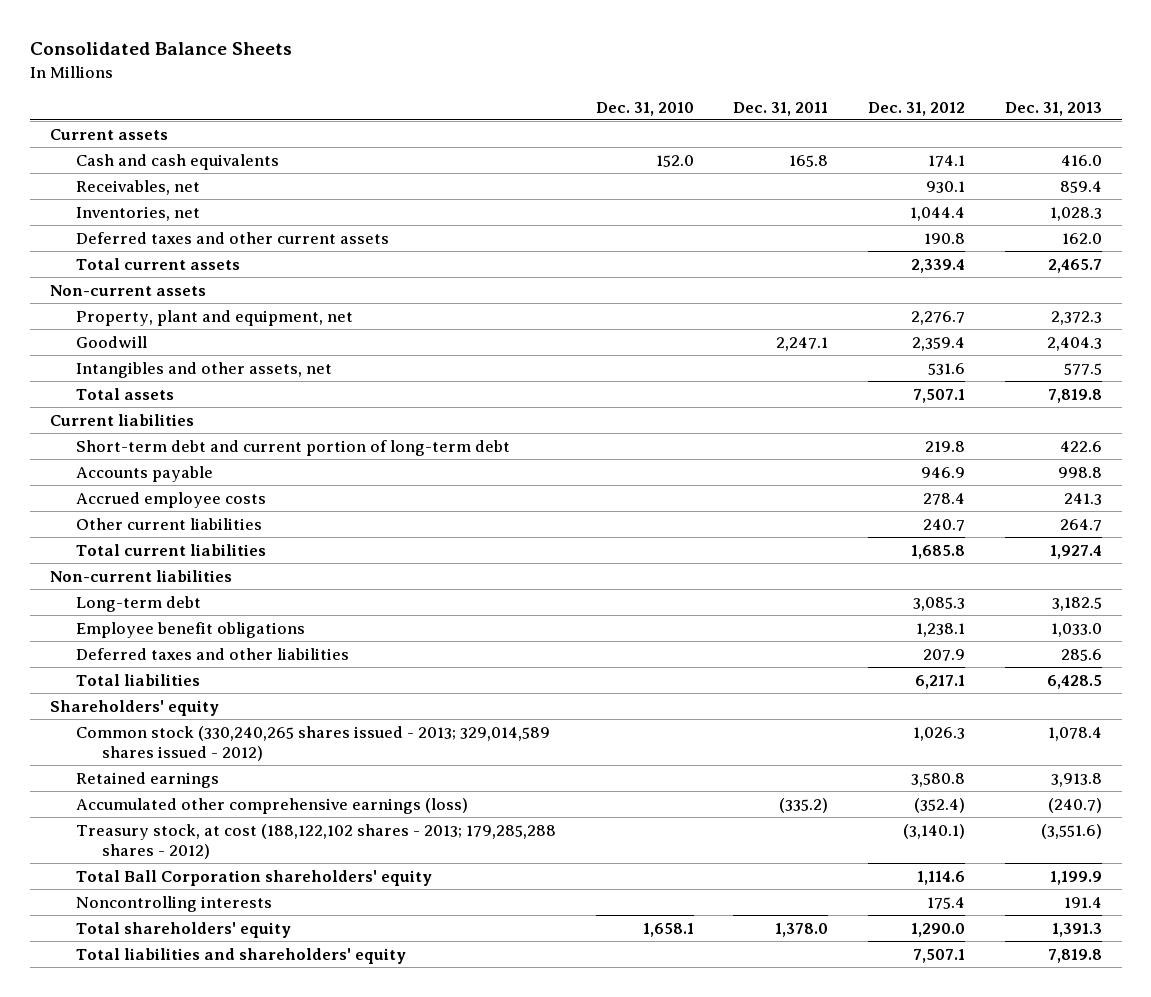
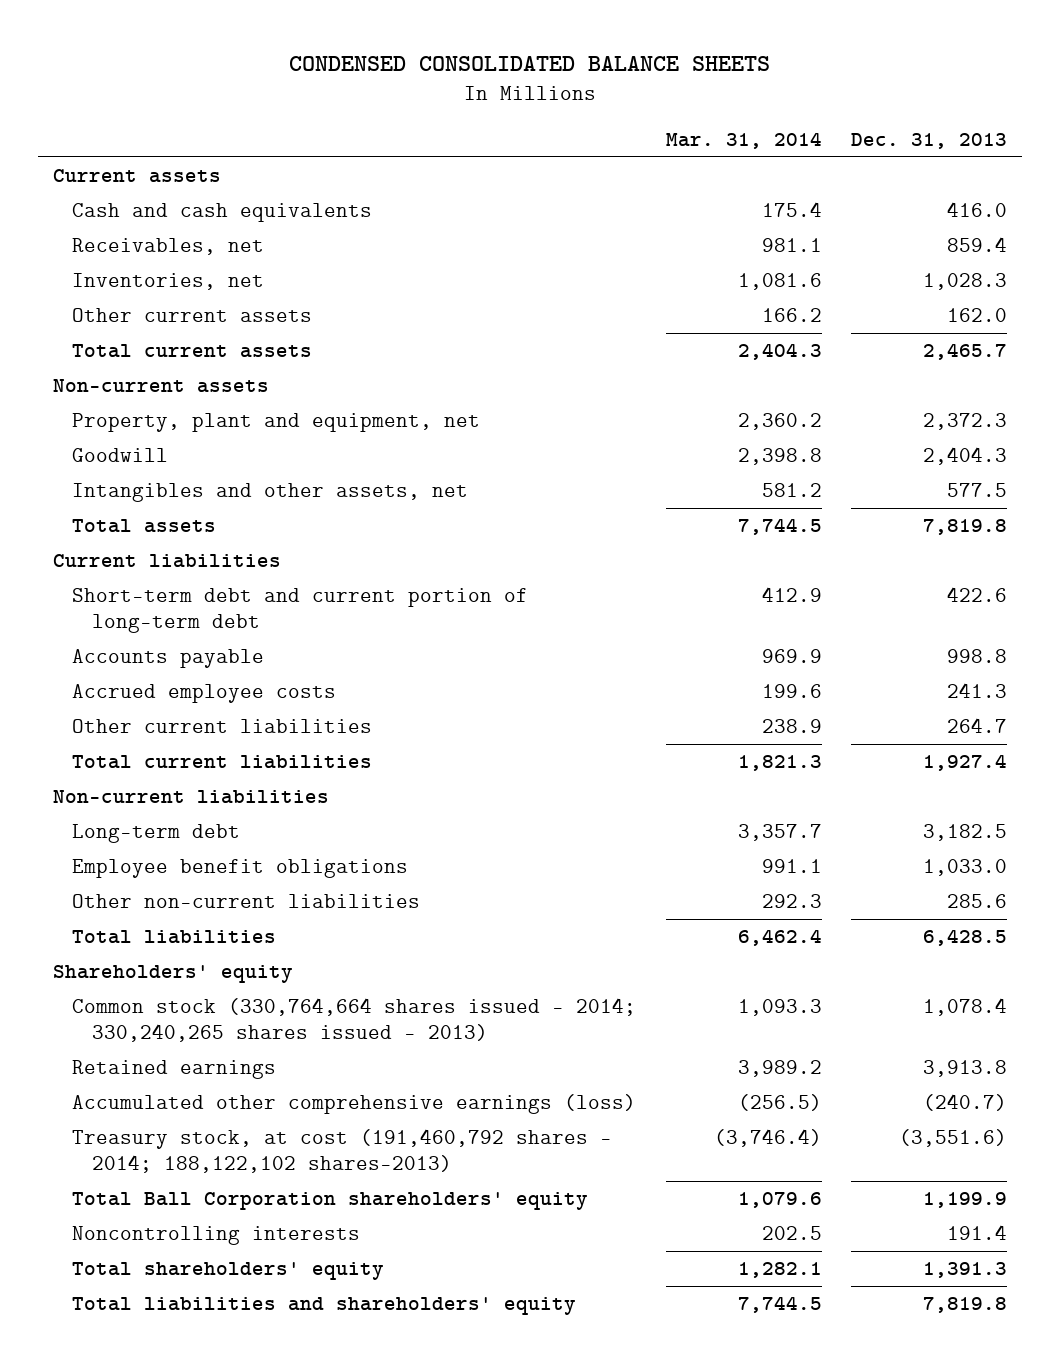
- Consolidated Balance Sheets
+ CONDENSED CONSOLIDATED BALANCE SHEETS
- | Dec. 31, 2010 | Dec. 31, 2011 | Dec. 31, 2012 | Dec. 31, 2013
+ | Mar. 31, 2014 | Dec. 31, 2013
- Deferred taxes and other current assets | | | 190.8 | 162.0
+ Other current assets | 166.2 | 162.0
- Deferred taxes and other liabilities | | | 207.9 | 285.6
+ Other non-current liabilities | 292.3 | 285.6
- Common stock (330,240,265 shares issued - 2013; 329,014,589 shares issued - 2012) | | | 1,026.3 | 1,078.4
+ Common stock (330,764,664 shares issued - 2014; 330,240,265 shares issued - 2013) | 1,093.3 | 1,078.4
- Treasury stock, at cost (188,122,102 shares - 2013; 179,285,288 shares - 2012) | | | (3,140.1) | (3,551.6)
+ Treasury stock, at cost (191,460,792 shares - 2014; 188,122,102 shares-2013) | (3,746.4) | (3,551.6)

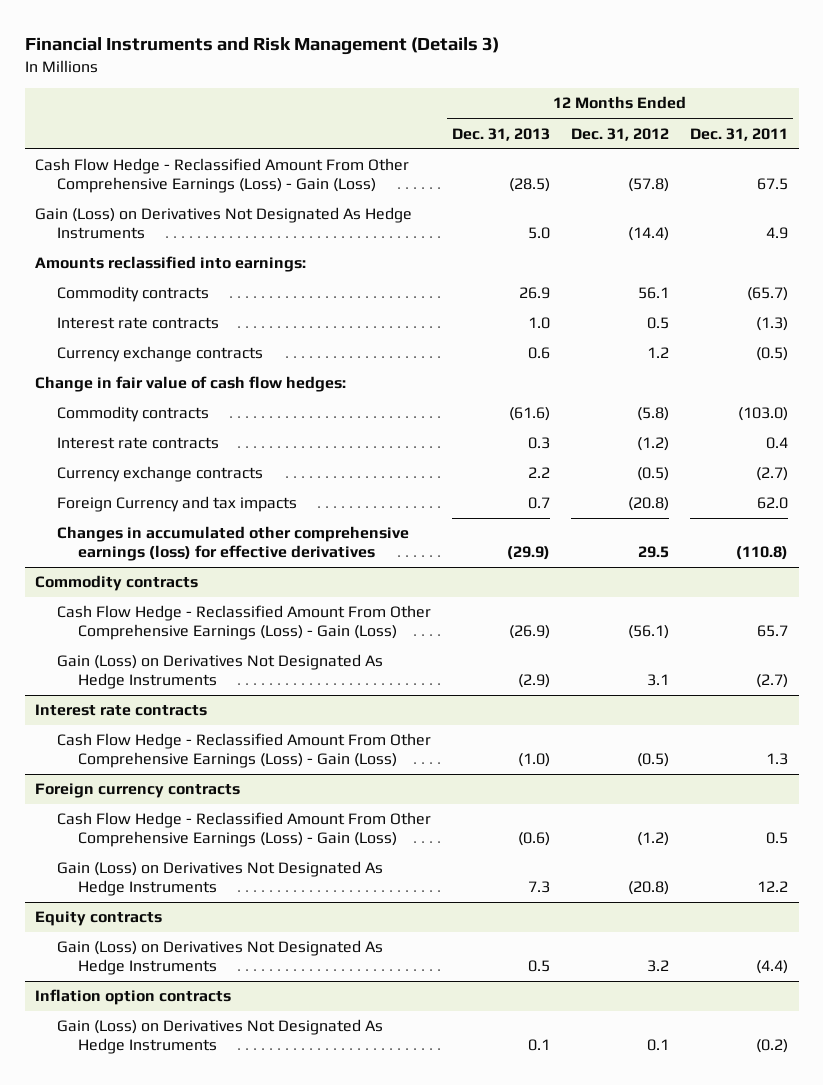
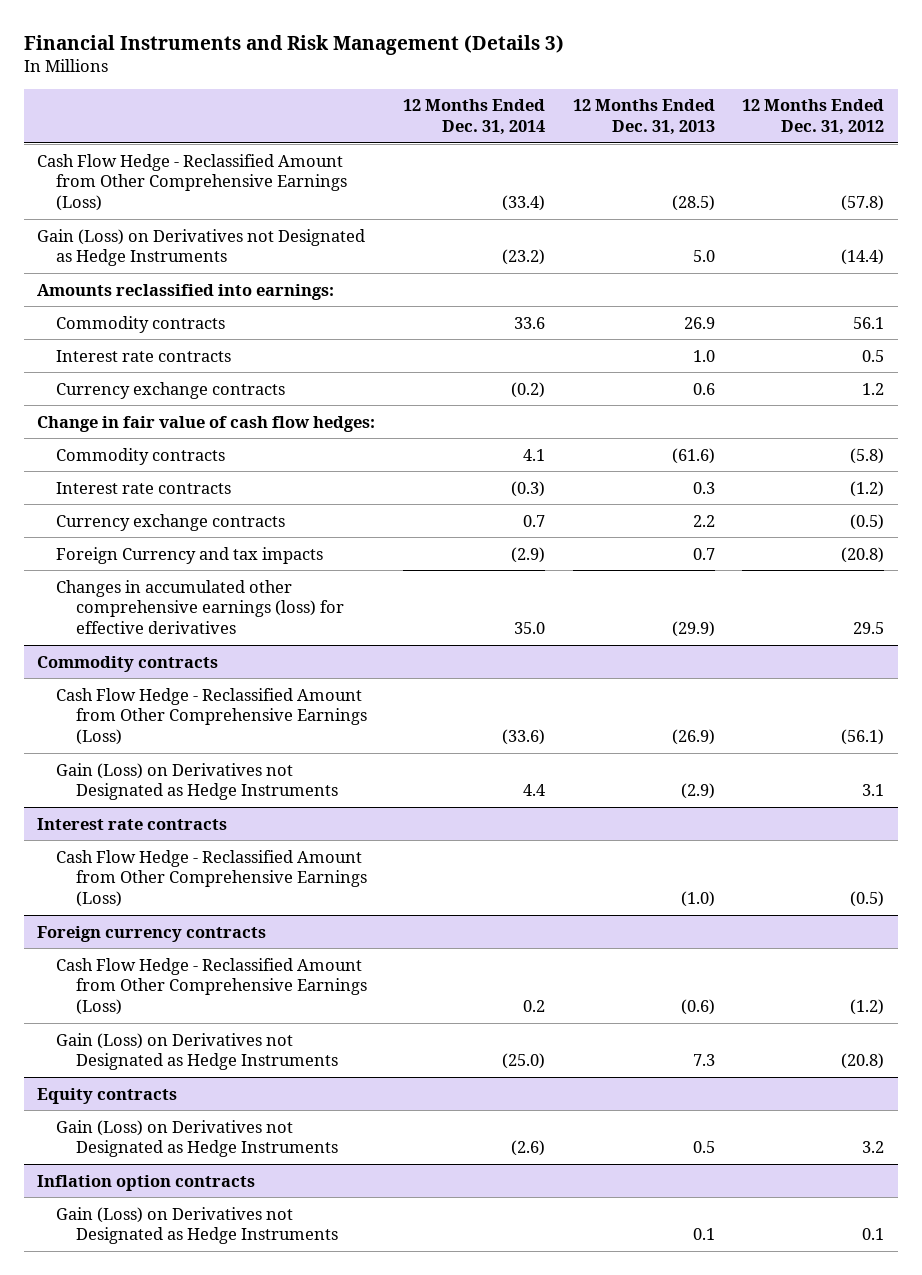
- | 12 Months Ended Dec. 31, 2013 | 12 Months Ended Dec. 31, 2012 | 12 Months Ended Dec. 31, 2011
+ | 12 Months Ended Dec. 31, 2014 | 12 Months Ended Dec. 31, 2013 | 12 Months Ended Dec. 31, 2012
- Cash Flow Hedge - Reclassified Amount From Other Comprehensive Earnings (Loss) - Gain (Loss) | (28.5) | (57.8) | 67.5
- Gain (Loss) on Derivatives Not Designated As Hedge Instruments | 5.0 | (14.4) | 4.9
+ Cash Flow Hedge - Reclassified Amount from Other Comprehensive Earnings (Loss) | (33.4) | (28.5) | (57.8)
+ Gain (Loss) on Derivatives not Designated as Hedge Instruments | (23.2) | 5.0 | (14.4)
@ Commodity contracts
- Cash Flow Hedge - Reclassified Amount From Other Comprehensive Earnings (Loss) - Gain (Loss) | (26.9) | (56.1) | 65.7
- Gain (Loss) on Derivatives Not Designated As Hedge Instruments | (2.9) | 3.1 | (2.7)
+ Cash Flow Hedge - Reclassified Amount from Other Comprehensive Earnings (Loss) | (33.6) | (26.9) | (56.1)
+ Gain (Loss) on Derivatives not Designated as Hedge Instruments | 4.4 | (2.9) | 3.1
@ Interest rate contracts
- Cash Flow Hedge - Reclassified Amount From Other Comprehensive Earnings (Loss) - Gain (Loss) | (1.0) | (0.5) | 1.3
+ Cash Flow Hedge - Reclassified Amount from Other Comprehensive Earnings (Loss) | | (1.0) | (0.5)
@ Foreign currency contracts
- Cash Flow Hedge - Reclassified Amount From Other Comprehensive Earnings (Loss) - Gain (Loss) | (0.6) | (1.2) | 0.5
- Gain (Loss) on Derivatives Not Designated As Hedge Instruments | 7.3 | (20.8) | 12.2
+ Cash Flow Hedge - Reclassified Amount from Other Comprehensive Earnings (Loss) | 0.2 | (0.6) | (1.2)
+ Gain (Loss) on Derivatives not Designated as Hedge Instruments | (25.0) | 7.3 | (20.8)
@ Equity contracts
- Gain (Loss) on Derivatives Not Designated As Hedge Instruments | 0.5 | 3.2 | (4.4)
+ Gain (Loss) on Derivatives not Designated as Hedge Instruments | (2.6) | 0.5 | 3.2
@ Inflation option contracts
- Gain (Loss) on Derivatives Not Designated As Hedge Instruments | 0.1 | 0.1 | (0.2)
+ Gain (Loss) on Derivatives not Designated as Hedge Instruments | | 0.1 | 0.1

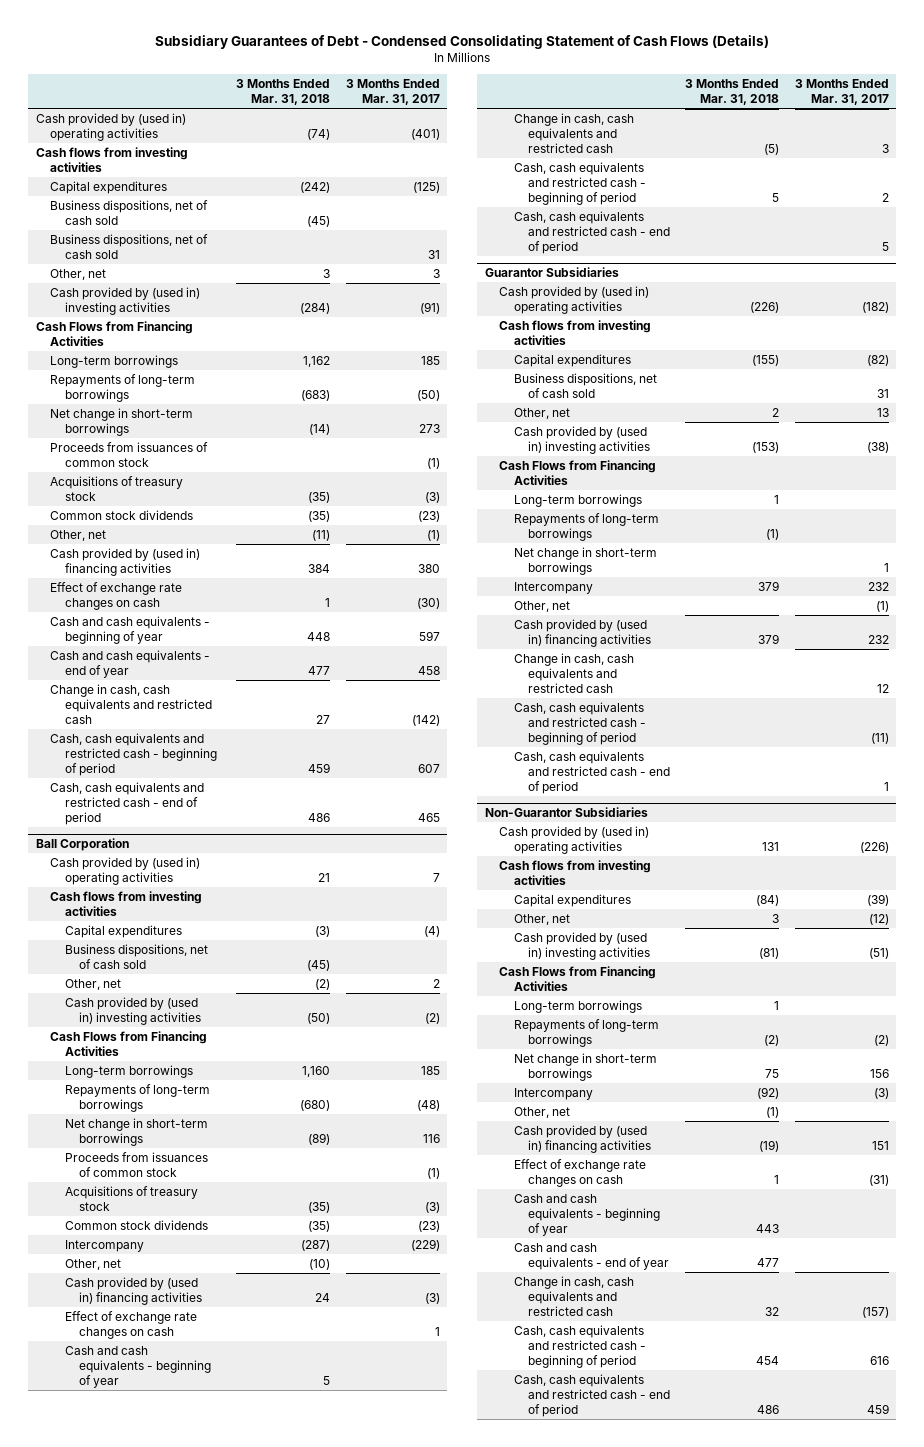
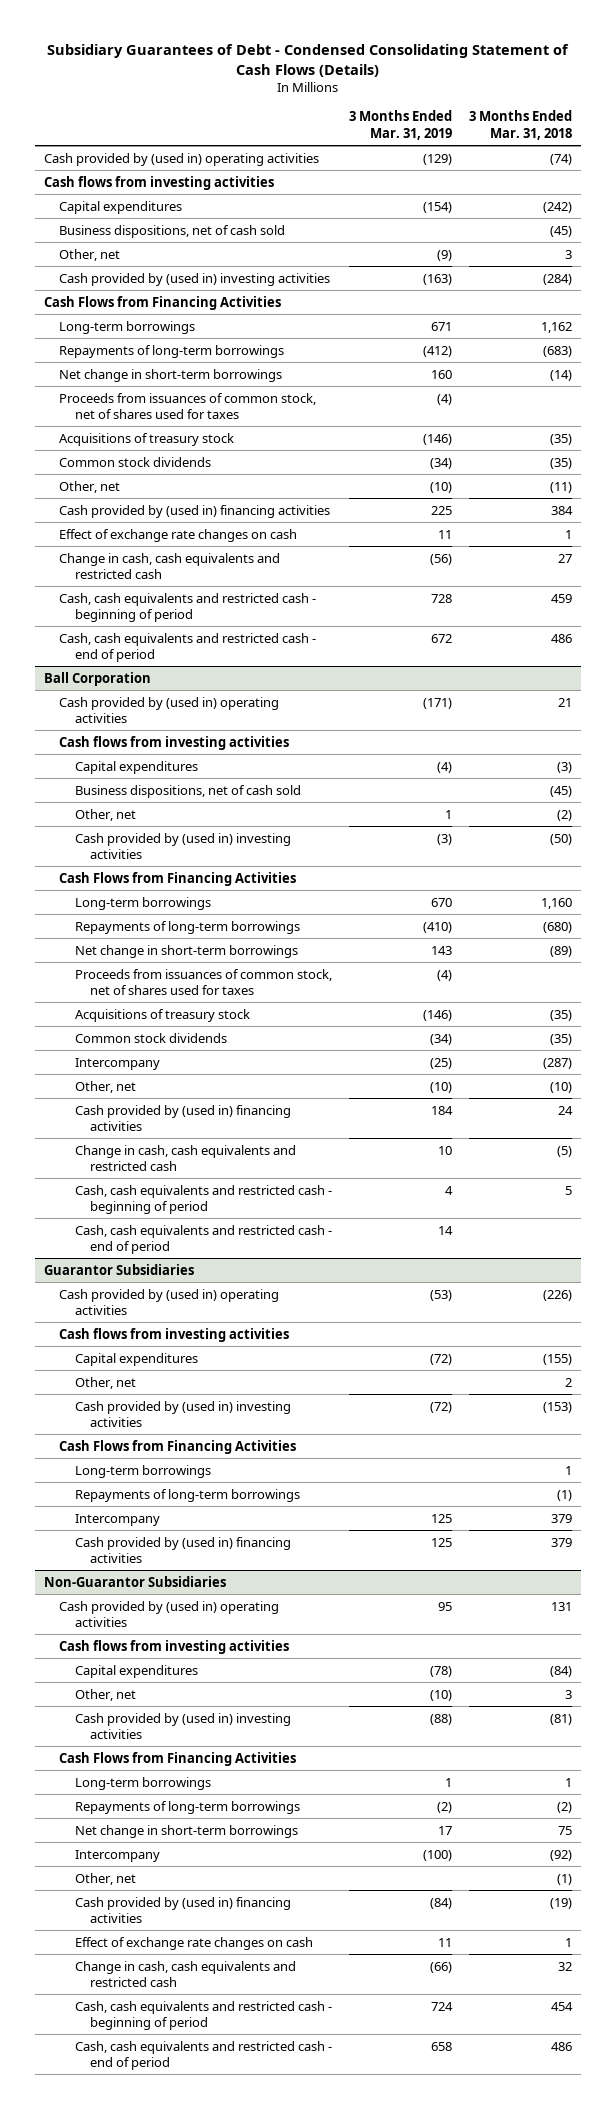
- | 3 Months Ended Mar. 31, 2018 | 3 Months Ended Mar. 31, 2017
+ | 3 Months Ended Mar. 31, 2019 | 3 Months Ended Mar. 31, 2018
- Business dispositions, net of cash sold | | 31
- Proceeds from issuances of common stock | | (1)
+ Proceeds from issuances of common stock, net of shares used for taxes | (4) |
- Cash and cash equivalents - beginning of year | 448 | 597
- Cash and cash equivalents - end of year | 477 | 458
@ Ball Corporation
- Proceeds from issuances of common stock | | (1)
+ Proceeds from issuances of common stock, net of shares used for taxes | (4) |
- Effect of exchange rate changes on cash | | 1
- Cash and cash equivalents - beginning of year | 5 |
@ Guarantor Subsidiaries
- Business dispositions, net of cash sold | | 31
- Net change in short-term borrowings | | 1
- Other, net | | (1)
- Change in cash, cash equivalents and restricted cash | | 12
- Cash, cash equivalents and restricted cash - beginning of period | | (11)
- Cash, cash equivalents and restricted cash - end of period | | 1
@ Non-Guarantor Subsidiaries
- Cash and cash equivalents - beginning of year | 443 |
- Cash and cash equivalents - end of year | 477 |

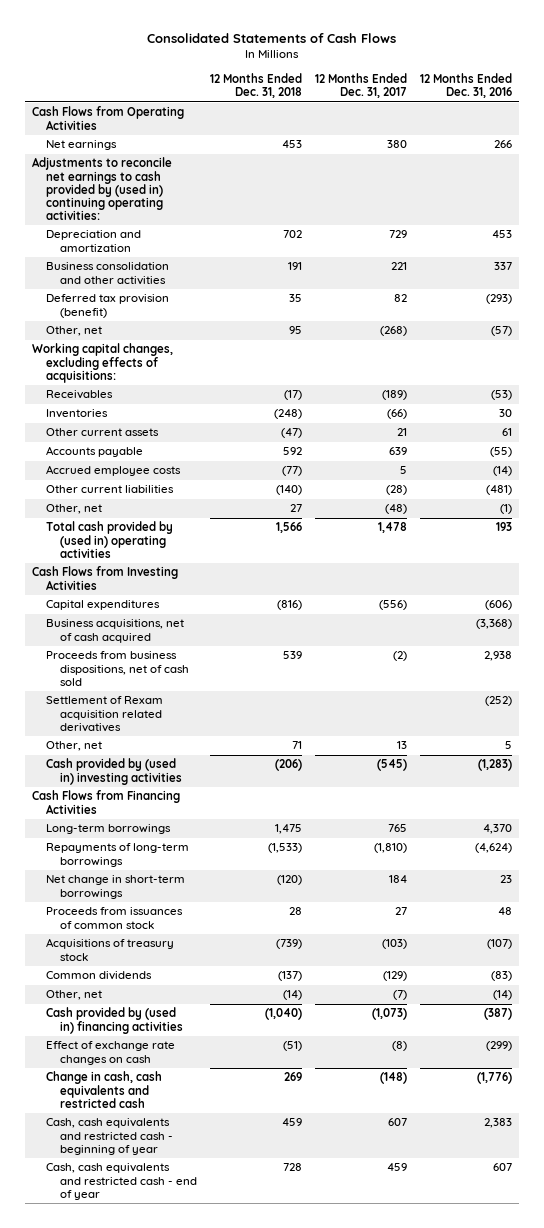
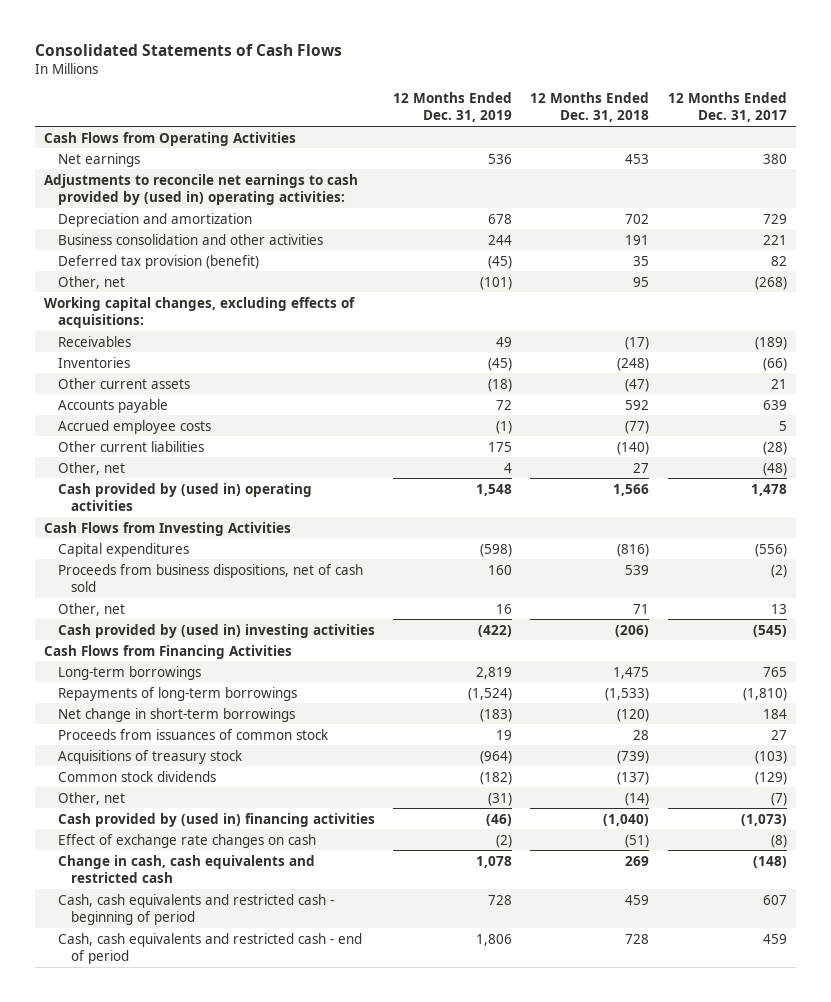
- | 12 Months Ended Dec. 31, 2018 | 12 Months Ended Dec. 31, 2017 | 12 Months Ended Dec. 31, 2016
+ | 12 Months Ended Dec. 31, 2019 | 12 Months Ended Dec. 31, 2018 | 12 Months Ended Dec. 31, 2017
- Adjustments to reconcile net earnings to cash provided by (used in) continuing operating activities:
+ Adjustments to reconcile net earnings to cash provided by (used in) operating activities:
- Total cash provided by (used in) operating activities | 1,566 | 1,478 | 193
+ Cash provided by (used in) operating activities | 1,548 | 1,566 | 1,478
- Business acquisitions, net of cash acquired | | | (3,368)
- Settlement of Rexam acquisition related derivatives | | | (252)
- Common dividends | (137) | (129) | (83)
+ Common stock dividends | (182) | (137) | (129)
- Cash, cash equivalents and restricted cash - beginning of year | 459 | 607 | 2,383
- Cash, cash equivalents and restricted cash - end of year | 728 | 459 | 607
+ Cash, cash equivalents and restricted cash - beginning of period | 728 | 459 | 607
+ Cash, cash equivalents and restricted cash - end of period | 1,806 | 728 | 459

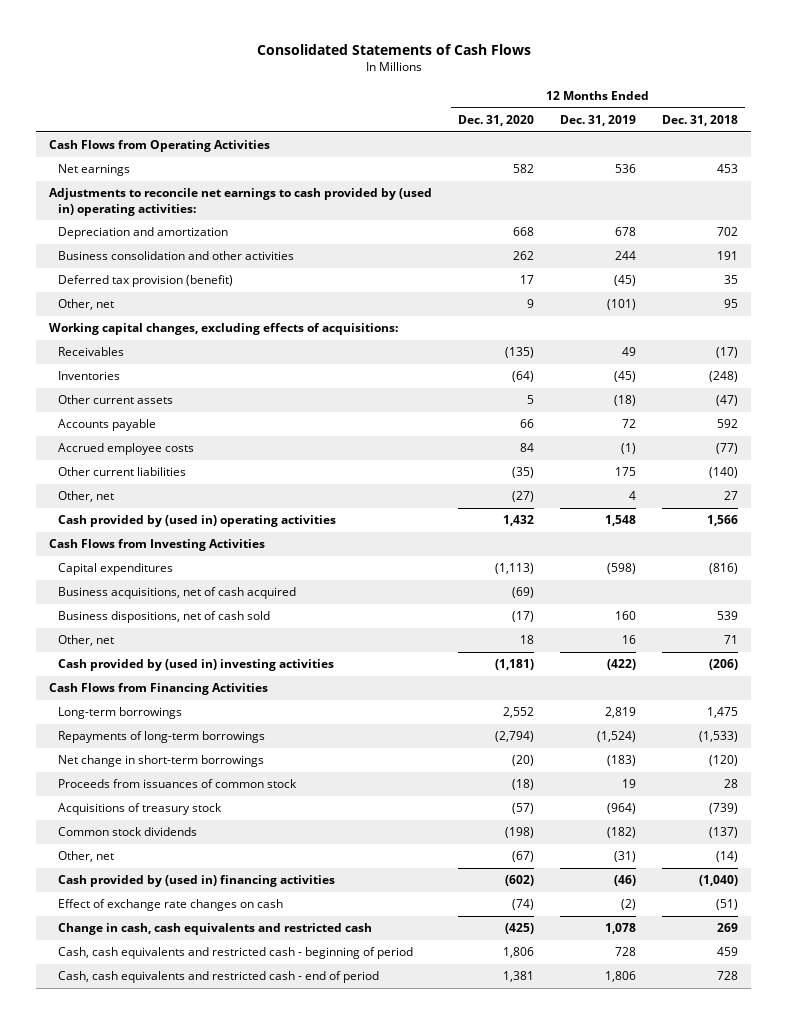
- | 12 Months Ended Dec. 31, 2019 | 12 Months Ended Dec. 31, 2018 | 12 Months Ended Dec. 31, 2017
+ | 12 Months Ended Dec. 31, 2020 | 12 Months Ended Dec. 31, 2019 | 12 Months Ended Dec. 31, 2018
- Proceeds from business dispositions, net of cash sold | 160 | 539 | (2)
+ Business acquisitions, net of cash acquired | (69) | |
+ Business dispositions, net of cash sold | (17) | 160 | 539

